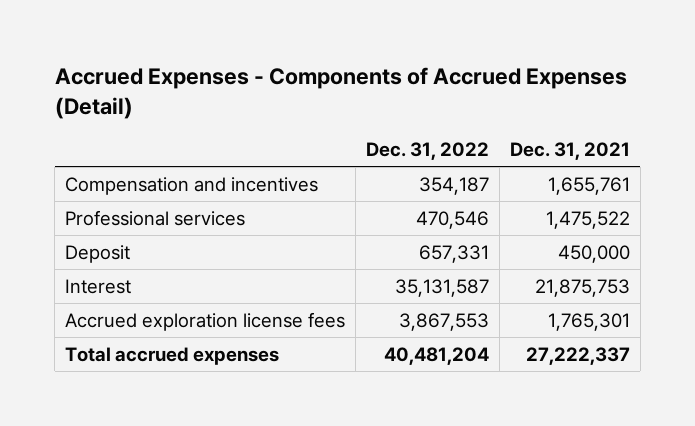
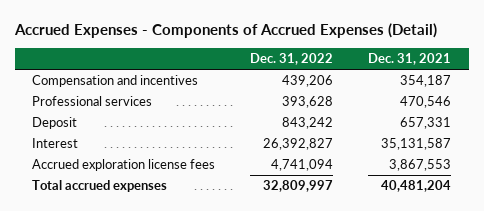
- Compensation and incentives | 354,187 | 1,655,761
- Professional services | 470,546 | 1,475,522
- Deposit | 657,331 | 450,000
- Interest | 35,131,587 | 21,875,753
- Accrued exploration license fees | 3,867,553 | 1,765,301
- Total accrued expenses | 40,481,204 | 27,222,337
+ Compensation and incentives | 439,206 | 354,187
+ Professional services | 393,628 | 470,546
+ Deposit | 843,242 | 657,331
+ Interest | 26,392,827 | 35,131,587
+ Accrued exploration license fees | 4,741,094 | 3,867,553
+ Total accrued expenses | 32,809,997 | 40,481,204

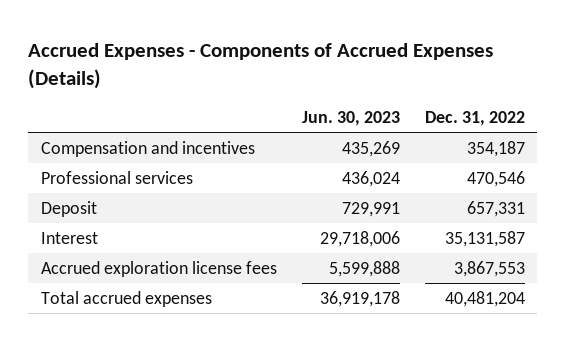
- Accrued Expenses - Components of Accrued Expenses (Detail)
+ Accrued Expenses - Components of Accrued Expenses (Details)
- | Dec. 31, 2022 | Dec. 31, 2021
+ | Jun. 30, 2023 | Dec. 31, 2022
- Compensation and incentives | 439,206 | 354,187
- Professional services | 393,628 | 470,546
- Deposit | 843,242 | 657,331
- Interest | 26,392,827 | 35,131,587
- Accrued exploration license fees | 4,741,094 | 3,867,553
- Total accrued expenses | 32,809,997 | 40,481,204
+ Compensation and incentives | 435,269 | 354,187
+ Professional services | 436,024 | 470,546
+ Deposit | 729,991 | 657,331
+ Interest | 29,718,006 | 35,131,587
+ Accrued exploration license fees | 5,599,888 | 3,867,553
+ Total accrued expenses | 36,919,178 | 40,481,204

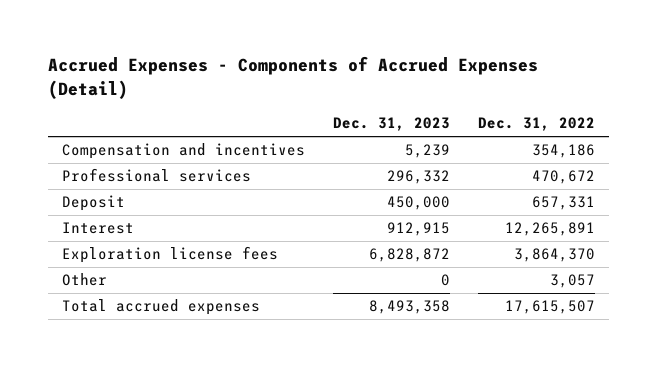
- Accrued Expenses - Components of Accrued Expenses (Details)
+ Accrued Expenses - Components of Accrued Expenses (Detail)
- | Jun. 30, 2023 | Dec. 31, 2022
+ | Dec. 31, 2023 | Dec. 31, 2022
- Compensation and incentives | 435,269 | 354,187
- Professional services | 436,024 | 470,546
+ Compensation and incentives | 5,239 | 354,186
+ Professional services | 296,332 | 470,672
- Interest | 29,718,006 | 35,131,587
- Accrued exploration license fees | 5,599,888 | 3,867,553
- Total accrued expenses | 36,919,178 | 40,481,204
+ Interest | 912,915 | 12,265,891
+ Exploration license fees | 6,828,872 | 3,864,370
+ Other | 0 | 3,057
+ Total accrued expenses | 8,493,358 | 17,615,507

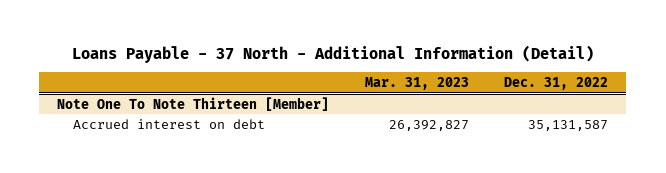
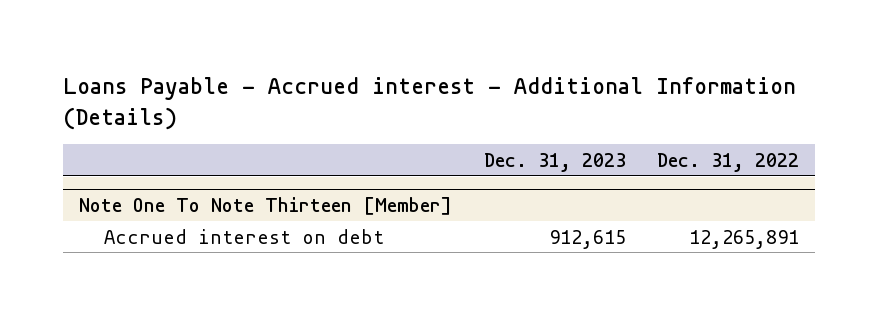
- Loans Payable - 37 North - Additional Information (Detail)
+ Loans Payable - Accrued interest - Additional Information (Details)
- | Mar. 31, 2023 | Dec. 31, 2022
+ | Dec. 31, 2023 | Dec. 31, 2022
@ Note One To Note Thirteen [Member]
- Accrued interest on debt | 26,392,827 | 35,131,587
+ Accrued interest on debt | 912,615 | 12,265,891

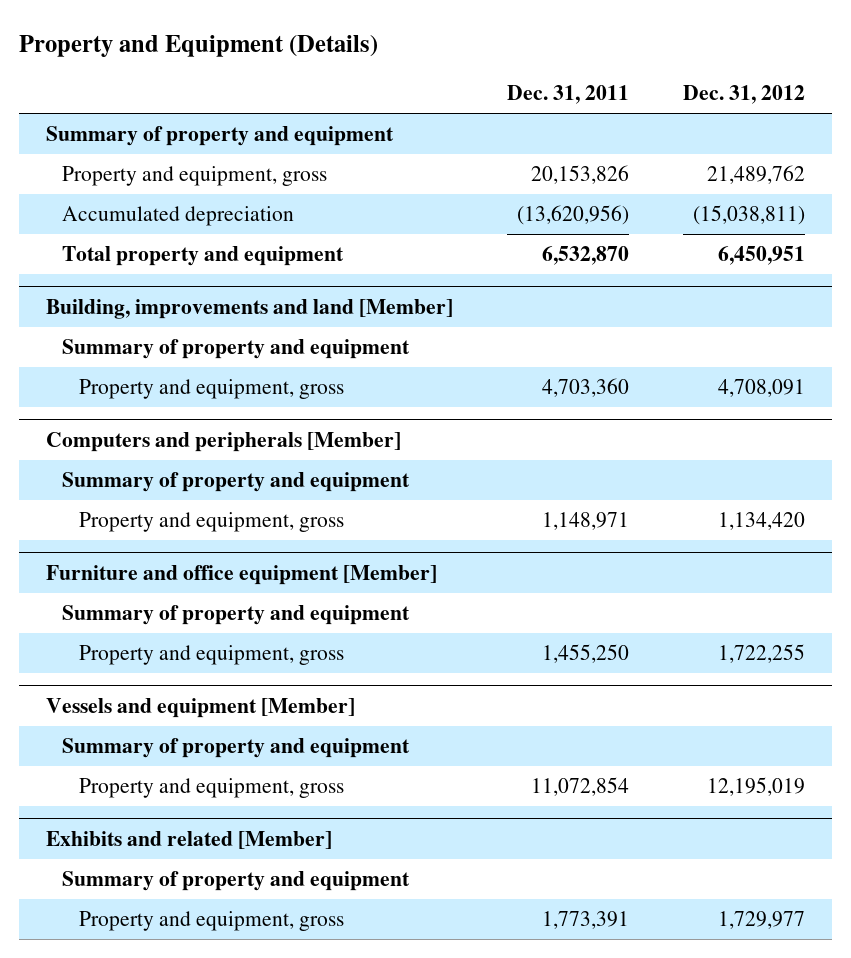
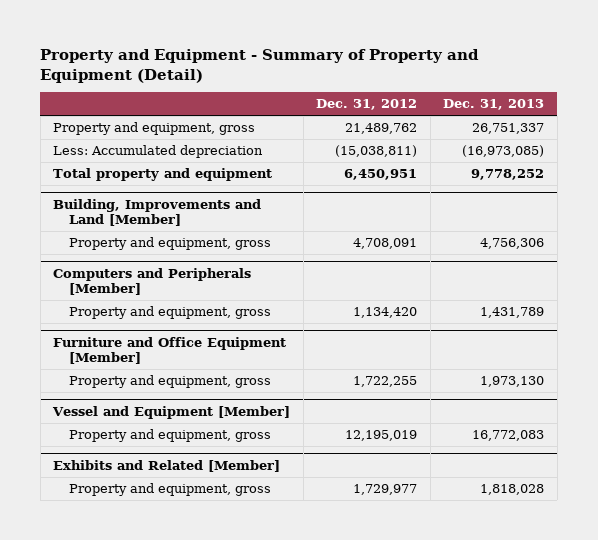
- Property and Equipment (Details)
+ Property and Equipment - Summary of Property and Equipment (Detail)
- | Dec. 31, 2011 | Dec. 31, 2012
+ | Dec. 31, 2012 | Dec. 31, 2013
- Summary of property and equipment
- Accumulated depreciation | (13,620,956) | (15,038,811)
+ Less: Accumulated depreciation | (15,038,811) | (16,973,085)
- Building, improvements and land [Member]
- Summary of property and equipment
+ Building, Improvements and Land [Member]
- Computers and peripherals [Member]
- Summary of property and equipment
+ Computers and Peripherals [Member]
- Furniture and office equipment [Member]
- Summary of property and equipment
+ Furniture and Office Equipment [Member]
- Vessels and equipment [Member]
- Summary of property and equipment
+ Vessel and Equipment [Member]
- Exhibits and related [Member]
- Summary of property and equipment
+ Exhibits and Related [Member]

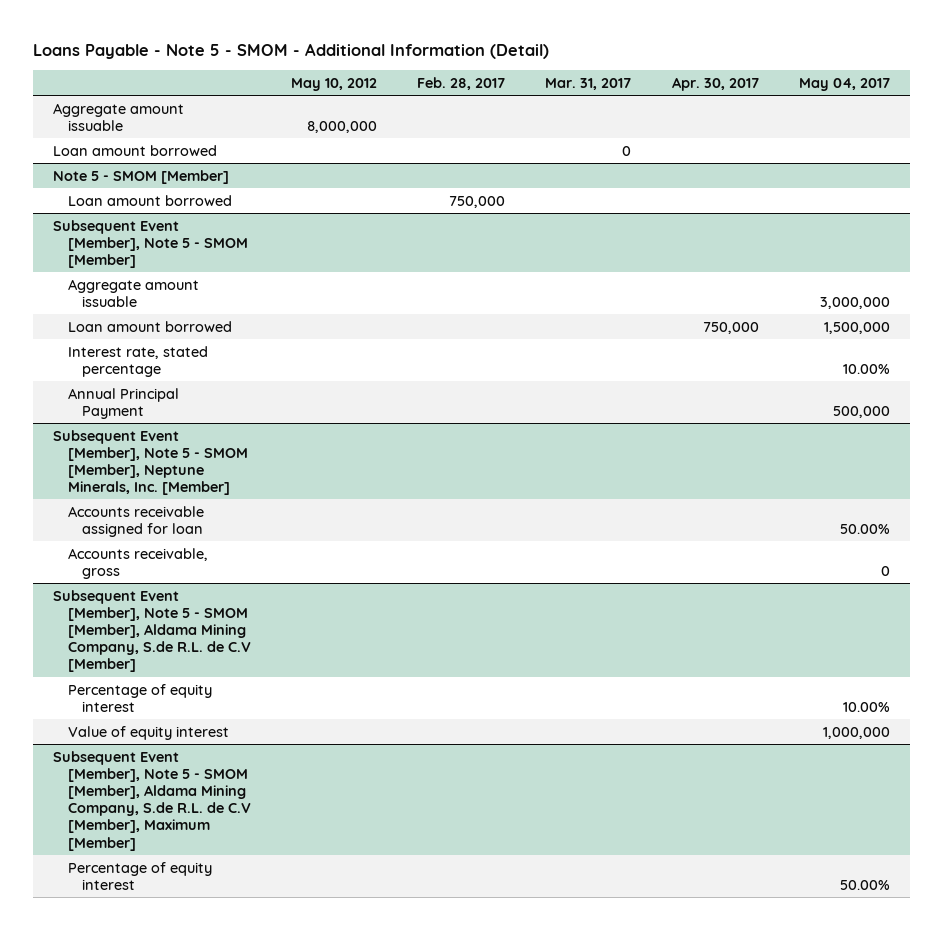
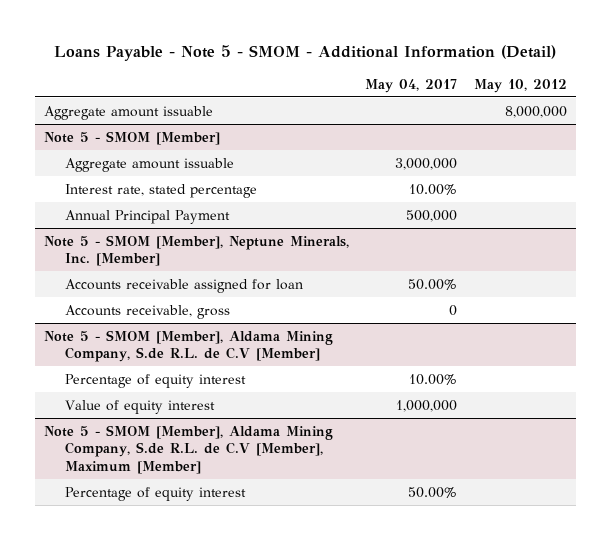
- | May 10, 2012 | Feb. 28, 2017 | Mar. 31, 2017 | Apr. 30, 2017 | May 04, 2017
+ | May 04, 2017 | May 10, 2012
- Loan amount borrowed | | | 0 | |
@ Note 5 - SMOM [Member]
- Loan amount borrowed | | 750,000 | | |
- Subsequent Event [Member], Note 5 - SMOM [Member]
- Loan amount borrowed | | | | 750,000 | 1,500,000
- Subsequent Event [Member], Note 5 - SMOM [Member], Neptune Minerals, Inc. [Member]
+ Note 5 - SMOM [Member], Neptune Minerals, Inc. [Member]
- Subsequent Event [Member], Note 5 - SMOM [Member], Aldama Mining Company, S.de R.L. de C.V [Member]
+ Note 5 - SMOM [Member], Aldama Mining Company, S.de R.L. de C.V [Member]
- Subsequent Event [Member], Note 5 - SMOM [Member], Aldama Mining Company, S.de R.L. de C.V [Member], Maximum [Member]
+ Note 5 - SMOM [Member], Aldama Mining Company, S.de R.L. de C.V [Member], Maximum [Member]

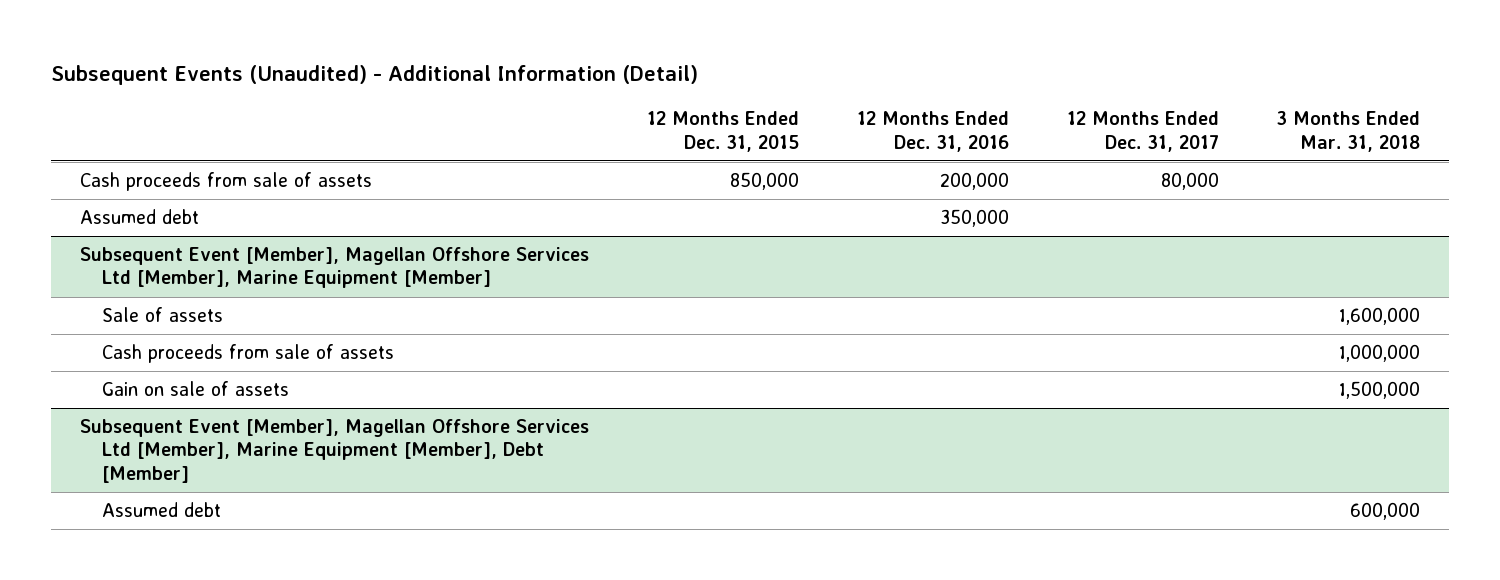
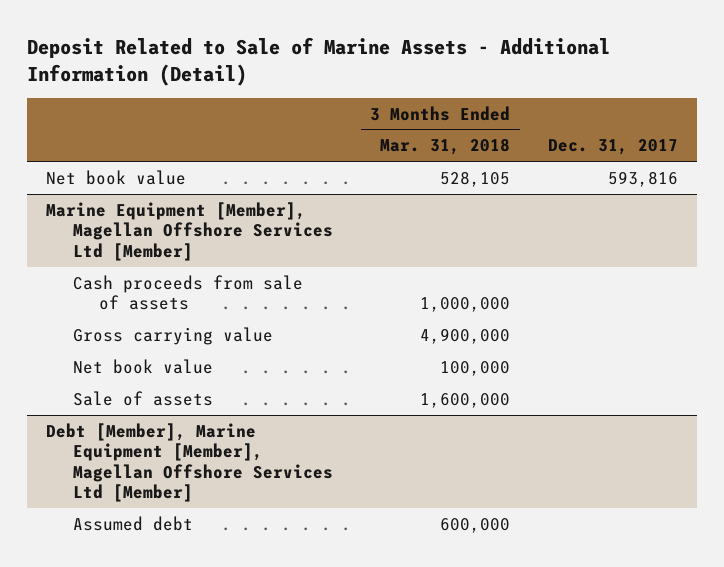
- Subsequent Events (Unaudited) - Additional Information (Detail)
+ Deposit Related to Sale of Marine Assets - Additional Information (Detail)
- | 12 Months Ended Dec. 31, 2015 | 12 Months Ended Dec. 31, 2016 | 12 Months Ended Dec. 31, 2017 | 3 Months Ended Mar. 31, 2018
+ | 3 Months Ended Mar. 31, 2018 | Dec. 31, 2017
- Cash proceeds from sale of assets | 850,000 | 200,000 | 80,000 |
- Assumed debt | | 350,000 | |
- Subsequent Event [Member], Magellan Offshore Services Ltd [Member], Marine Equipment [Member]
- Sale of assets | | | | 1,600,000
+ Net book value | 528,105 | 593,816
+ Marine Equipment [Member], Magellan Offshore Services Ltd [Member]
- Gain on sale of assets | | | | 1,500,000
- Subsequent Event [Member], Magellan Offshore Services Ltd [Member], Marine Equipment [Member], Debt [Member]
+ Gross carrying value | 4,900,000 |
+ Net book value | 100,000 |
+ Sale of assets | 1,600,000 |
+ Debt [Member], Marine Equipment [Member], Magellan Offshore Services Ltd [Member]

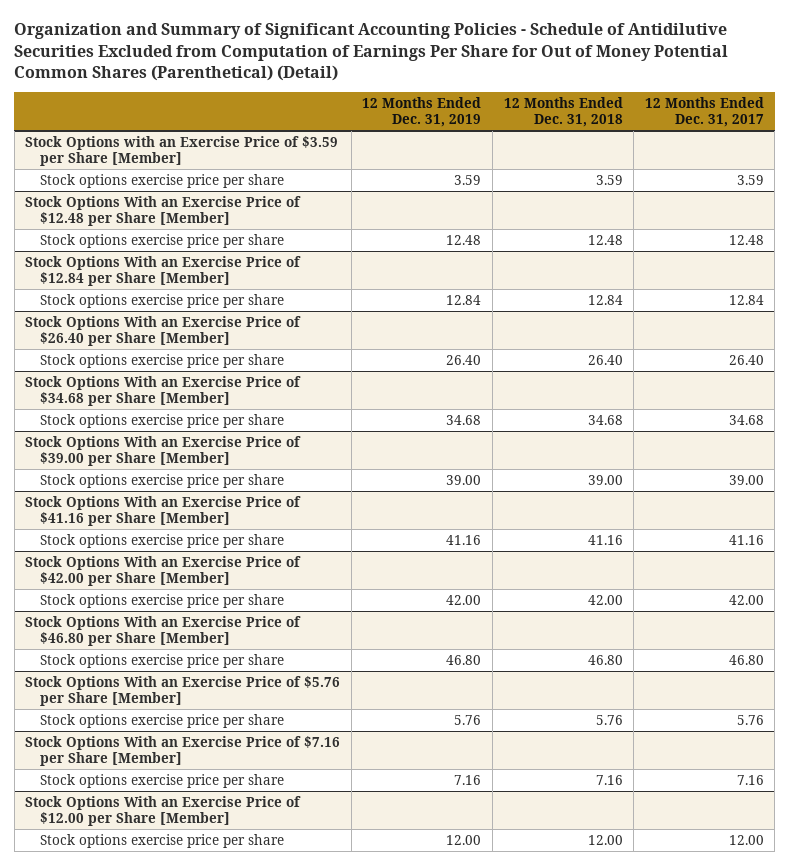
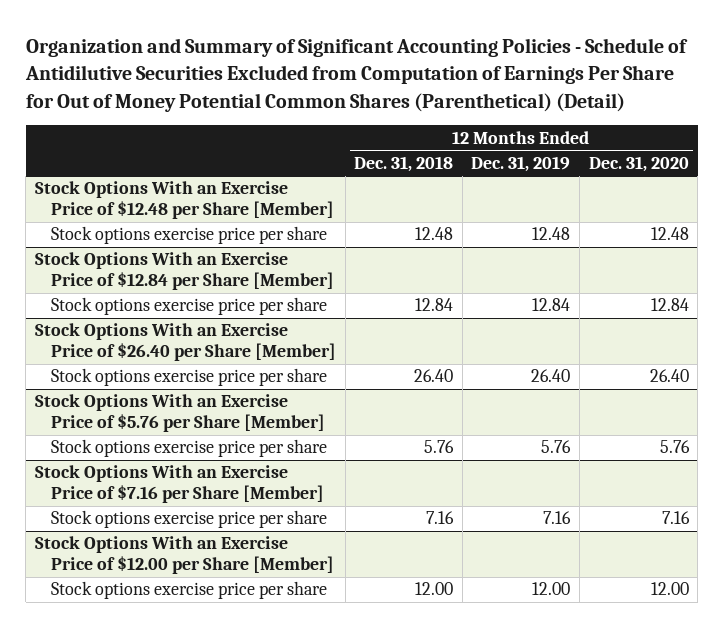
- | 12 Months Ended Dec. 31, 2019 | 12 Months Ended Dec. 31, 2018 | 12 Months Ended Dec. 31, 2017
+ | 12 Months Ended Dec. 31, 2018 | 12 Months Ended Dec. 31, 2019 | 12 Months Ended Dec. 31, 2020
- Stock Options with an Exercise Price of $3.59 per Share [Member]
- Stock options exercise price per share | 3.59 | 3.59 | 3.59
- Stock Options With an Exercise Price of $34.68 per Share [Member]
- Stock options exercise price per share | 34.68 | 34.68 | 34.68
- Stock Options With an Exercise Price of $39.00 per Share [Member]
- Stock options exercise price per share | 39.00 | 39.00 | 39.00
- Stock Options With an Exercise Price of $41.16 per Share [Member]
- Stock options exercise price per share | 41.16 | 41.16 | 41.16
- Stock Options With an Exercise Price of $42.00 per Share [Member]
- Stock options exercise price per share | 42.00 | 42.00 | 42.00
- Stock Options With an Exercise Price of $46.80 per Share [Member]
- Stock options exercise price per share | 46.80 | 46.80 | 46.80

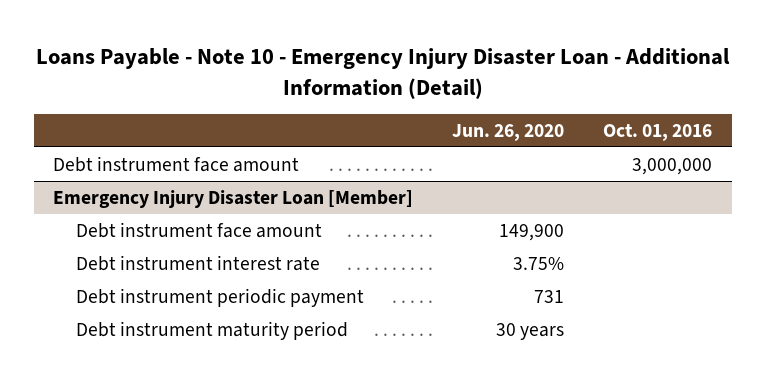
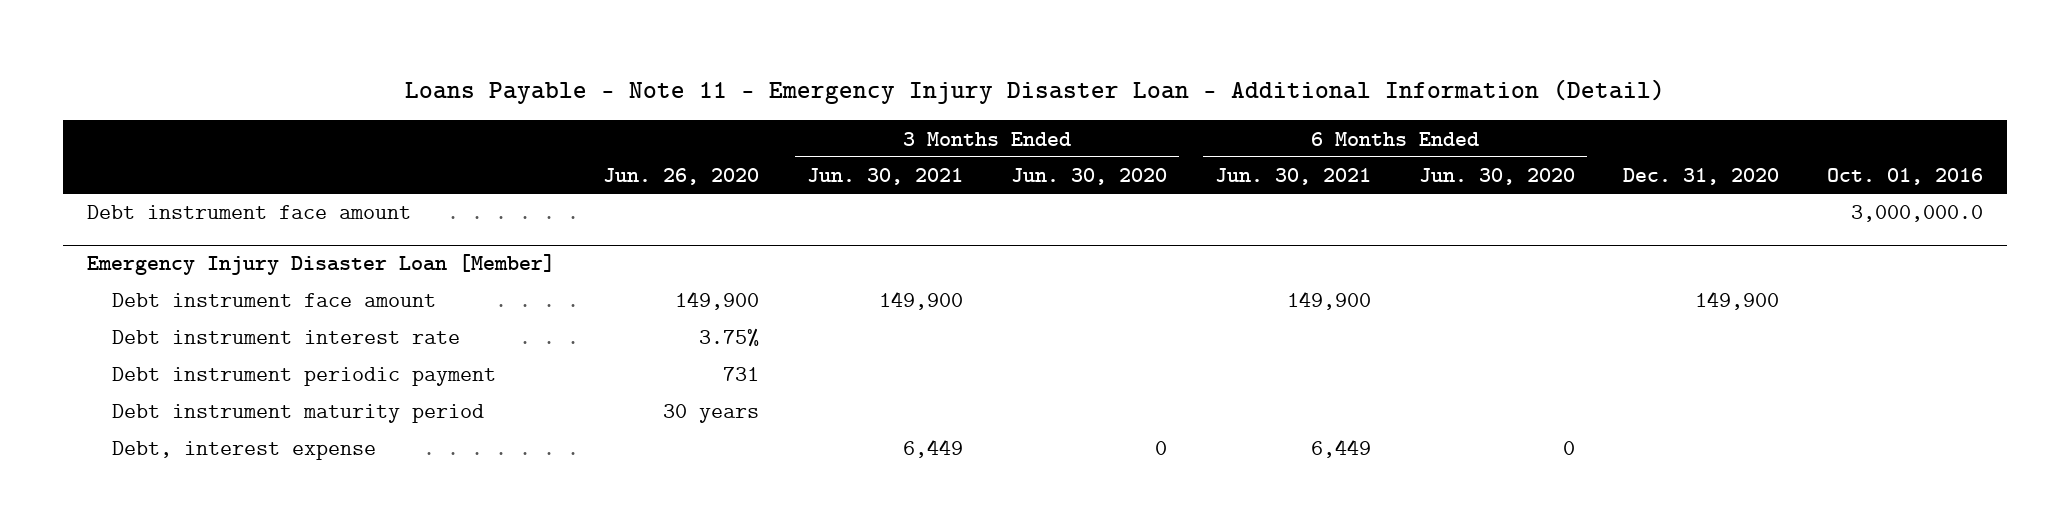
- Loans Payable - Note 10 - Emergency Injury Disaster Loan - Additional Information (Detail)
+ Loans Payable - Note 11 - Emergency Injury Disaster Loan - Additional Information (Detail)
- | Jun. 26, 2020 | Oct. 01, 2016
+ | Jun. 26, 2020 | 3 Months Ended Jun. 30, 2021 | 3 Months Ended Jun. 30, 2020 | 6 Months Ended Jun. 30, 2021 | 6 Months Ended Jun. 30, 2020 | Dec. 31, 2020 | Oct. 01, 2016
- Debt instrument face amount | | 3,000,000
+ Debt instrument face amount | | | | | | | 3,000,000.0
@ Emergency Injury Disaster Loan [Member]
+ Debt, interest expense | | 6,449 | 0 | 6,449 | 0 | |

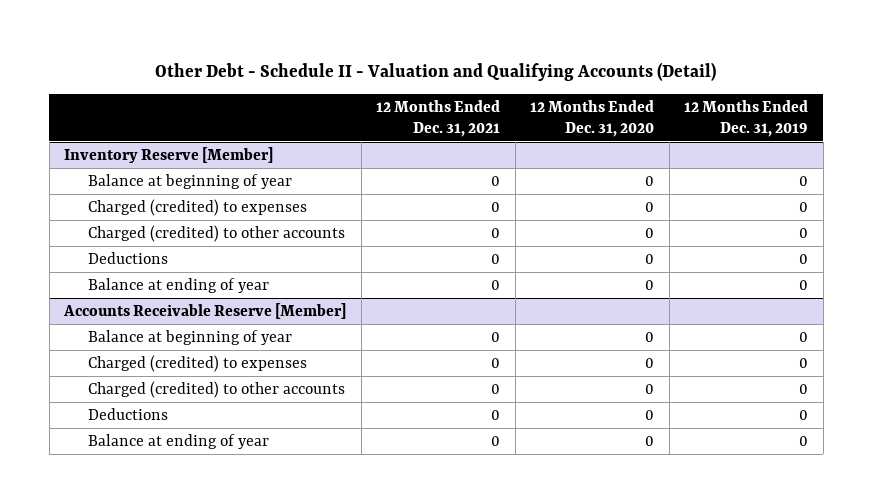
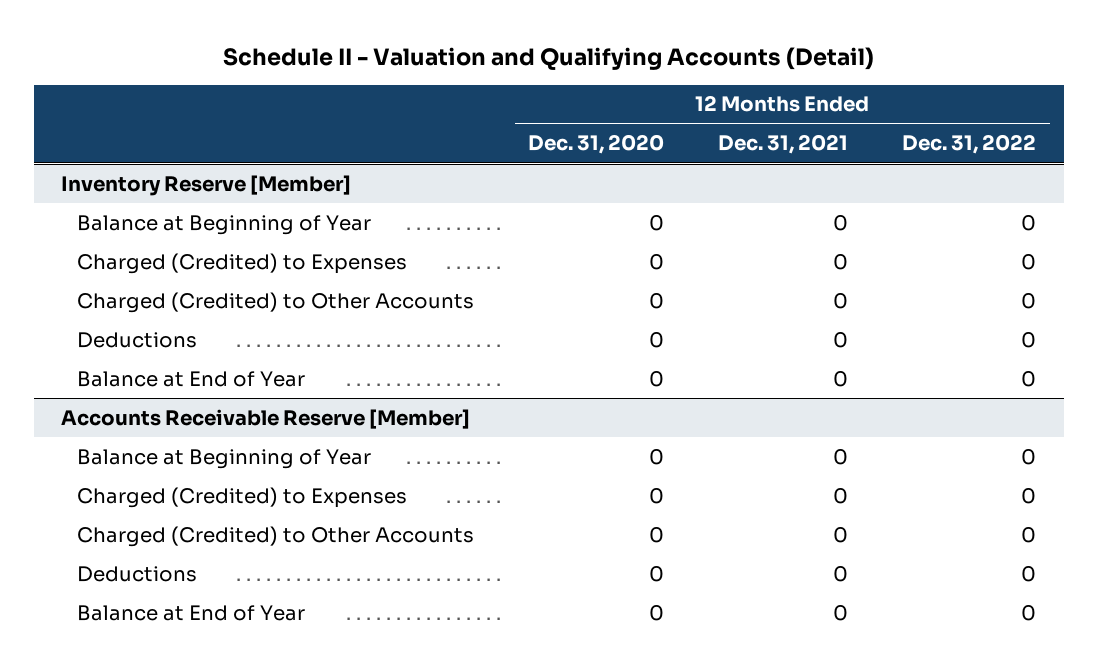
- Other Debt - Schedule II - Valuation and Qualifying Accounts (Detail)
+ Schedule II - Valuation and Qualifying Accounts (Detail)
- | 12 Months Ended Dec. 31, 2021 | 12 Months Ended Dec. 31, 2020 | 12 Months Ended Dec. 31, 2019
+ | 12 Months Ended Dec. 31, 2020 | 12 Months Ended Dec. 31, 2021 | 12 Months Ended Dec. 31, 2022
@ Inventory Reserve [Member]
- Balance at beginning of year | 0 | 0 | 0
- Charged (credited) to expenses | 0 | 0 | 0
- Charged (credited) to other accounts | 0 | 0 | 0
+ Balance at Beginning of Year | 0 | 0 | 0
+ Charged (Credited) to Expenses | 0 | 0 | 0
+ Charged (Credited) to Other Accounts | 0 | 0 | 0
- Balance at ending of year | 0 | 0 | 0
+ Balance at End of Year | 0 | 0 | 0
@ Accounts Receivable Reserve [Member]
- Balance at beginning of year | 0 | 0 | 0
- Charged (credited) to expenses | 0 | 0 | 0
- Charged (credited) to other accounts | 0 | 0 | 0
+ Balance at Beginning of Year | 0 | 0 | 0
+ Charged (Credited) to Expenses | 0 | 0 | 0
+ Charged (Credited) to Other Accounts | 0 | 0 | 0
- Balance at ending of year | 0 | 0 | 0
+ Balance at End of Year | 0 | 0 | 0

